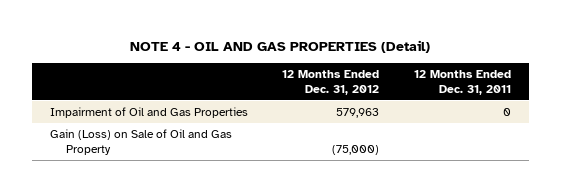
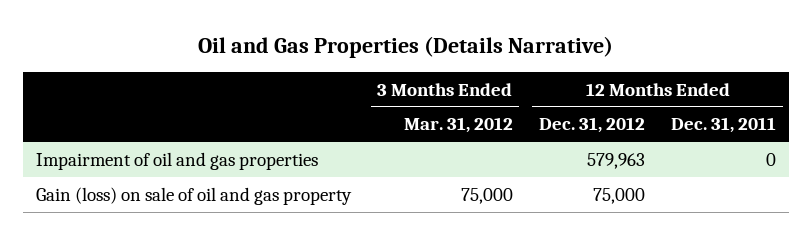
- NOTE 4 - OIL AND GAS PROPERTIES (Detail)
+ Oil and Gas Properties (Details Narrative)
- | 12 Months Ended Dec. 31, 2012 | 12 Months Ended Dec. 31, 2011
+ | 3 Months Ended Mar. 31, 2012 | 12 Months Ended Dec. 31, 2012 | 12 Months Ended Dec. 31, 2011
- Impairment of Oil and Gas Properties | 579,963 | 0
- Gain (Loss) on Sale of Oil and Gas Property | (75,000) |
+ Impairment of oil and gas properties | | 579,963 | 0
+ Gain (loss) on sale of oil and gas property | 75,000 | 75,000 |

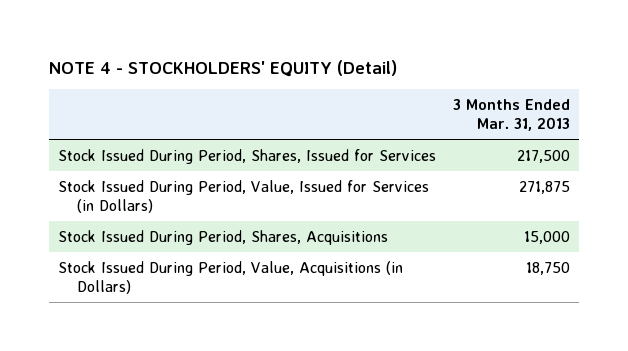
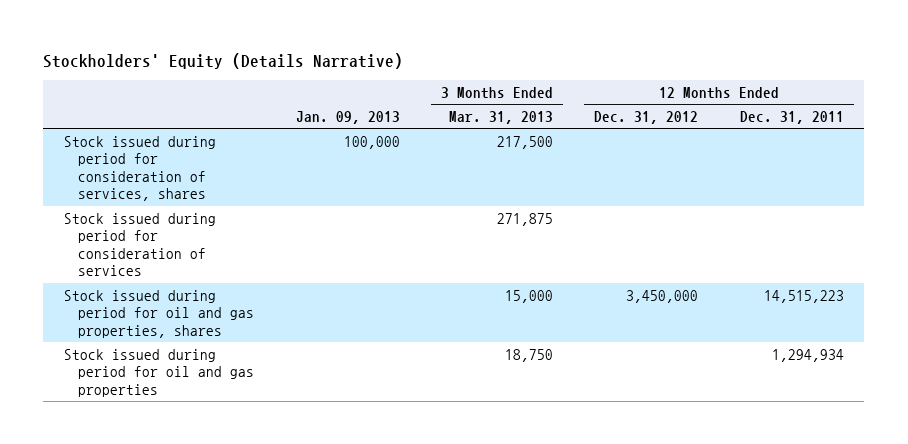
- NOTE 4 - STOCKHOLDERS' EQUITY (Detail)
+ Stockholders' Equity (Details Narrative)
- | 3 Months Ended Mar. 31, 2013
+ | Jan. 09, 2013 | 3 Months Ended Mar. 31, 2013 | 12 Months Ended Dec. 31, 2012 | 12 Months Ended Dec. 31, 2011
- Stock Issued During Period, Shares, Issued for Services | 217,500
- Stock Issued During Period, Value, Issued for Services (in Dollars) | 271,875
- Stock Issued During Period, Shares, Acquisitions | 15,000
- Stock Issued During Period, Value, Acquisitions (in Dollars) | 18,750
+ Stock issued during period for consideration of services, shares | 100,000 | 217,500 | |
+ Stock issued during period for consideration of services | | 271,875 | |
+ Stock issued during period for oil and gas properties, shares | | 15,000 | 3,450,000 | 14,515,223
+ Stock issued during period for oil and gas properties | | 18,750 | | 1,294,934

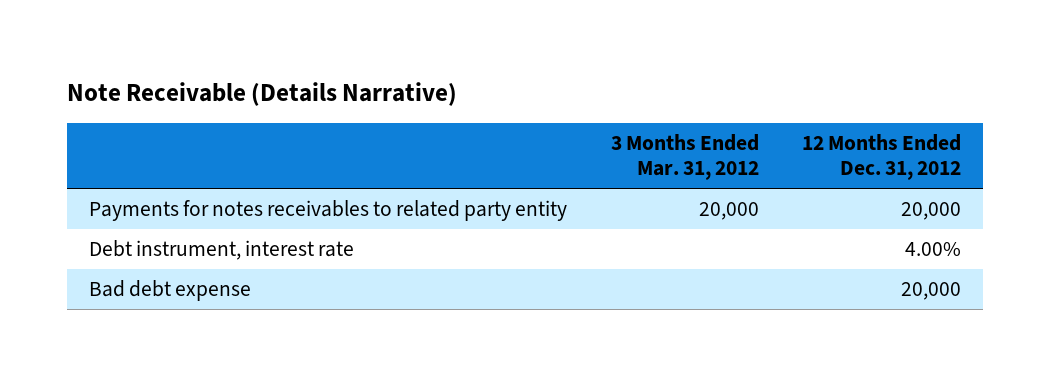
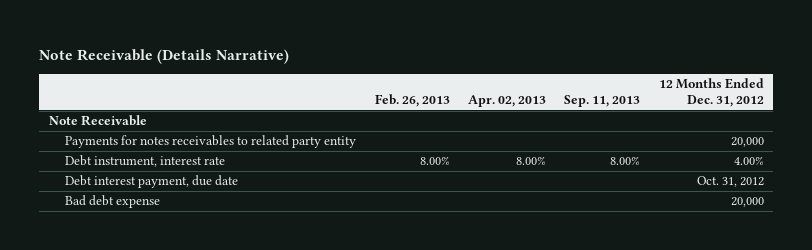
- | 3 Months Ended Mar. 31, 2012 | 12 Months Ended Dec. 31, 2012
+ | Feb. 26, 2013 | Apr. 02, 2013 | Sep. 11, 2013 | 12 Months Ended Dec. 31, 2012
+ Note Receivable
+ Debt interest payment, due date | | | | Oct. 31, 2012

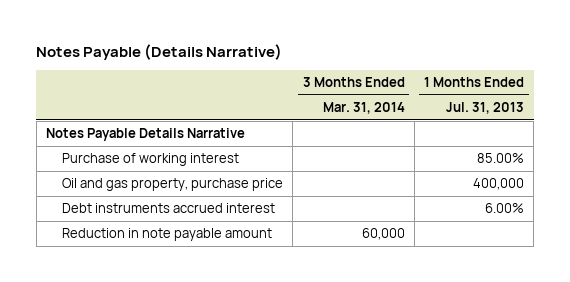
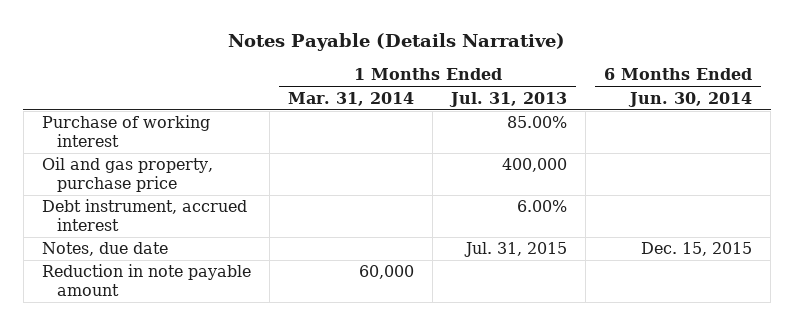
- | 3 Months Ended Mar. 31, 2014 | 1 Months Ended Jul. 31, 2013
+ | 1 Months Ended Mar. 31, 2014 | 1 Months Ended Jul. 31, 2013 | 6 Months Ended Jun. 30, 2014
- Notes Payable Details Narrative
- Debt instruments accrued interest | | 6.00%
+ Debt instrument, accrued interest | | 6.00% |
+ Notes, due date | | Jul. 31, 2015 | Dec. 15, 2015

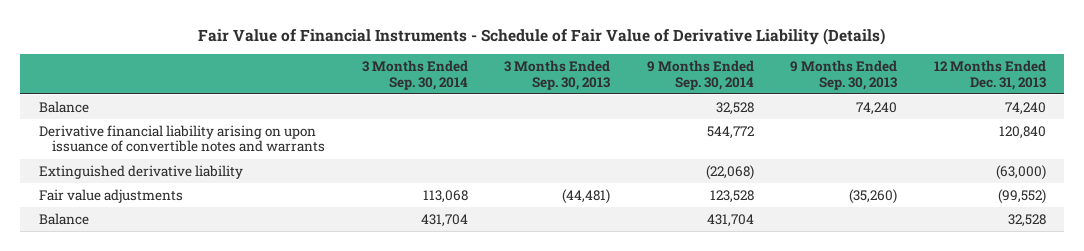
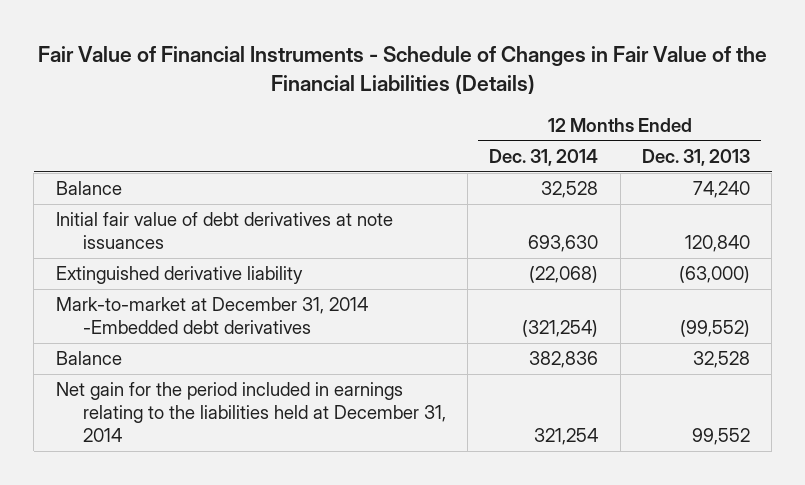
- Fair Value of Financial Instruments - Schedule of Fair Value of Derivative Liability (Details)
+ Fair Value of Financial Instruments - Schedule of Changes in Fair Value of the Financial Liabilities (Details)
- | 3 Months Ended Sep. 30, 2014 | 3 Months Ended Sep. 30, 2013 | 9 Months Ended Sep. 30, 2014 | 9 Months Ended Sep. 30, 2013 | 12 Months Ended Dec. 31, 2013
+ | 12 Months Ended Dec. 31, 2014 | 12 Months Ended Dec. 31, 2013
- Derivative financial liability arising on upon issuance of convertible notes and warrants | | | 544,772 | | 120,840
+ Initial fair value of debt derivatives at note issuances | 693,630 | 120,840
- Fair value adjustments | 113,068 | (44,481) | 123,528 | (35,260) | (99,552)
+ Mark-to-market at December 31, 2014 -Embedded debt derivatives | (321,254) | (99,552)
+ Net gain for the period included in earnings relating to the liabilities held at December 31, 2014 | 321,254 | 99,552

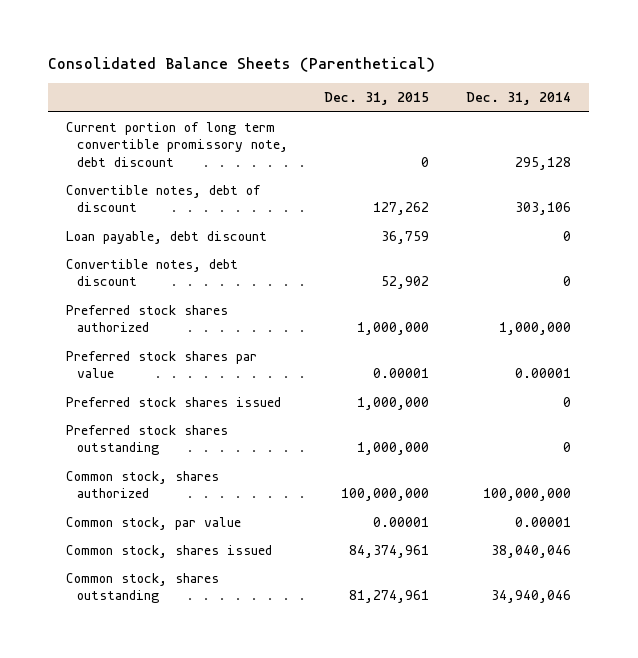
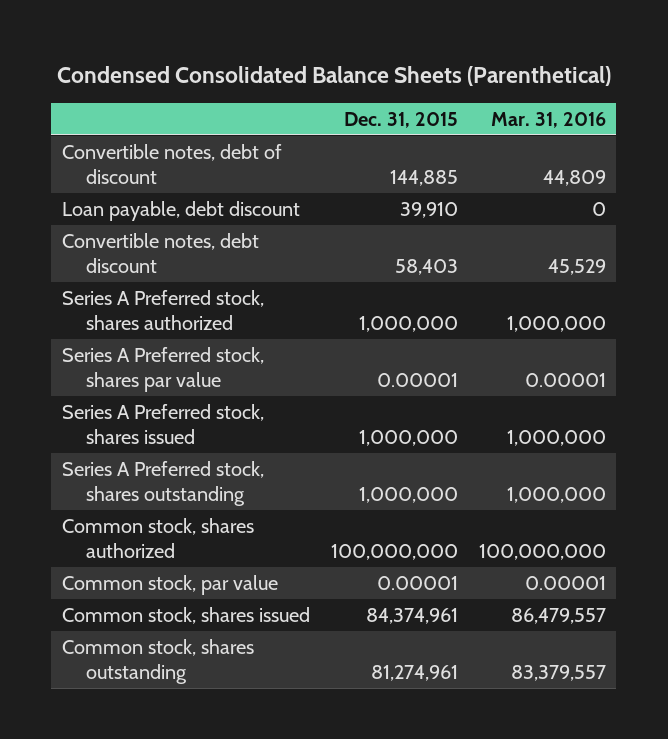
- Consolidated Balance Sheets (Parenthetical)
+ Condensed Consolidated Balance Sheets (Parenthetical)
- | Dec. 31, 2015 | Dec. 31, 2014
+ | Dec. 31, 2015 | Mar. 31, 2016
- Current portion of long term convertible promissory note, debt discount | 0 | 295,128
- Convertible notes, debt of discount | 127,262 | 303,106
- Loan payable, debt discount | 36,759 | 0
- Convertible notes, debt discount | 52,902 | 0
- Preferred stock shares authorized | 1,000,000 | 1,000,000
- Preferred stock shares par value | 0.00001 | 0.00001
- Preferred stock shares issued | 1,000,000 | 0
- Preferred stock shares outstanding | 1,000,000 | 0
+ Convertible notes, debt of discount | 144,885 | 44,809
+ Loan payable, debt discount | 39,910 | 0
+ Convertible notes, debt discount | 58,403 | 45,529
+ Series A Preferred stock, shares authorized | 1,000,000 | 1,000,000
+ Series A Preferred stock, shares par value | 0.00001 | 0.00001
+ Series A Preferred stock, shares issued | 1,000,000 | 1,000,000
+ Series A Preferred stock, shares outstanding | 1,000,000 | 1,000,000

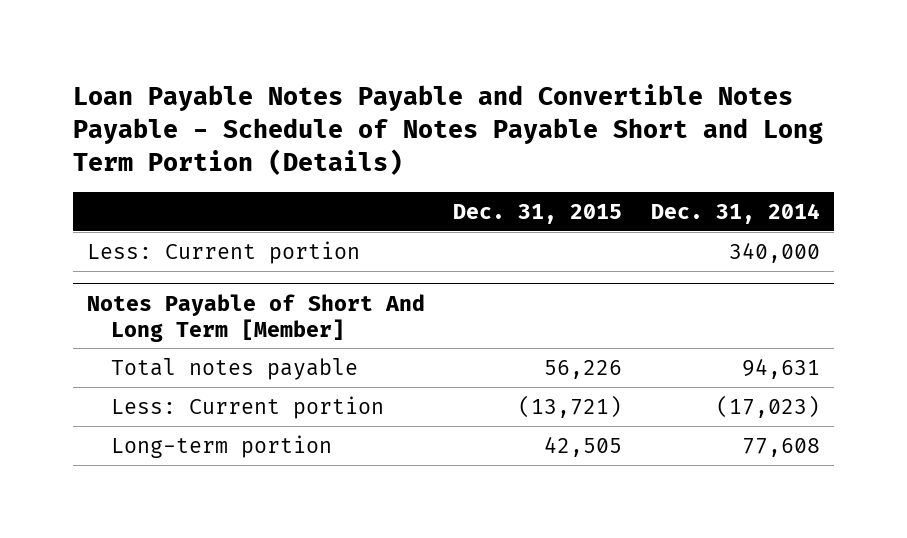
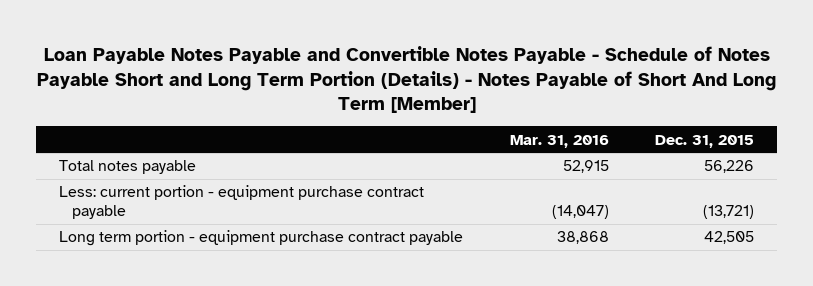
- Loan Payable Notes Payable and Convertible Notes Payable - Schedule of Notes Payable Short and Long Term Portion (Details)
+ Loan Payable Notes Payable and Convertible Notes Payable - Schedule of Notes Payable Short and Long Term Portion (Details) - Notes Payable of Short And Long Term [Member]
- | Dec. 31, 2015 | Dec. 31, 2014
+ | Mar. 31, 2016 | Dec. 31, 2015
- Less: Current portion | | 340,000
- Notes Payable of Short And Long Term [Member]
- Less: Current portion | (13,721) | (17,023)
- Long-term portion | 42,505 | 77,608
+ Less: current portion - equipment purchase contract payable | (14,047) | (13,721)
+ Long term portion - equipment purchase contract payable | 38,868 | 42,505

